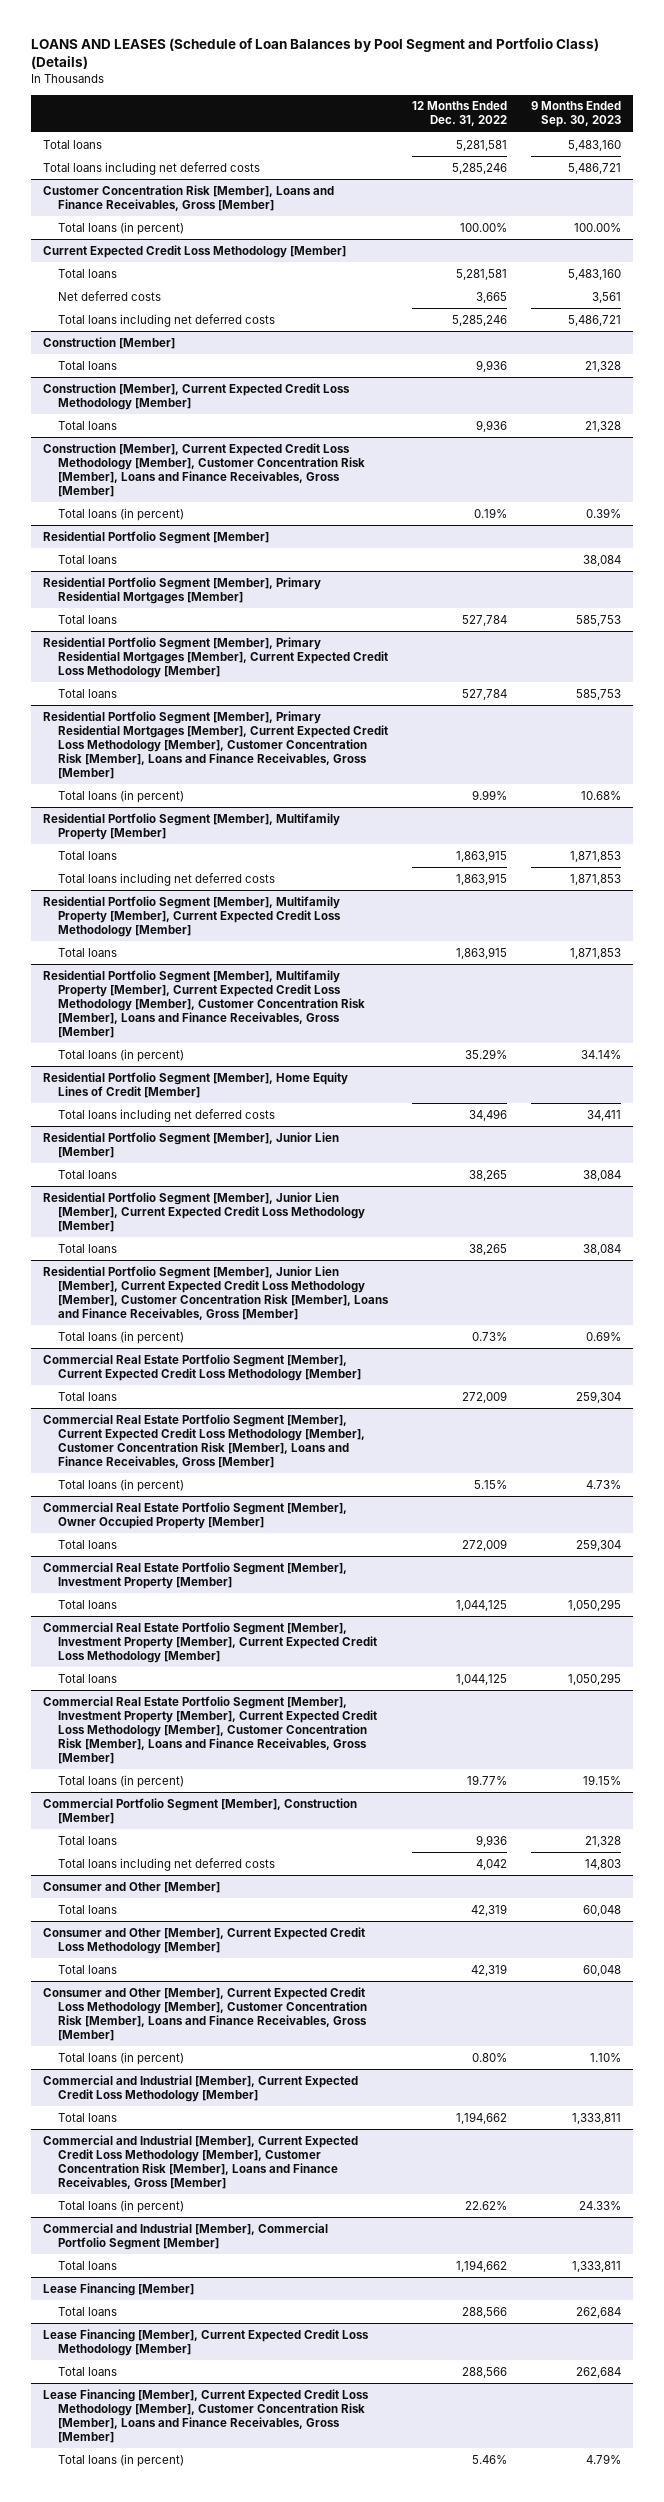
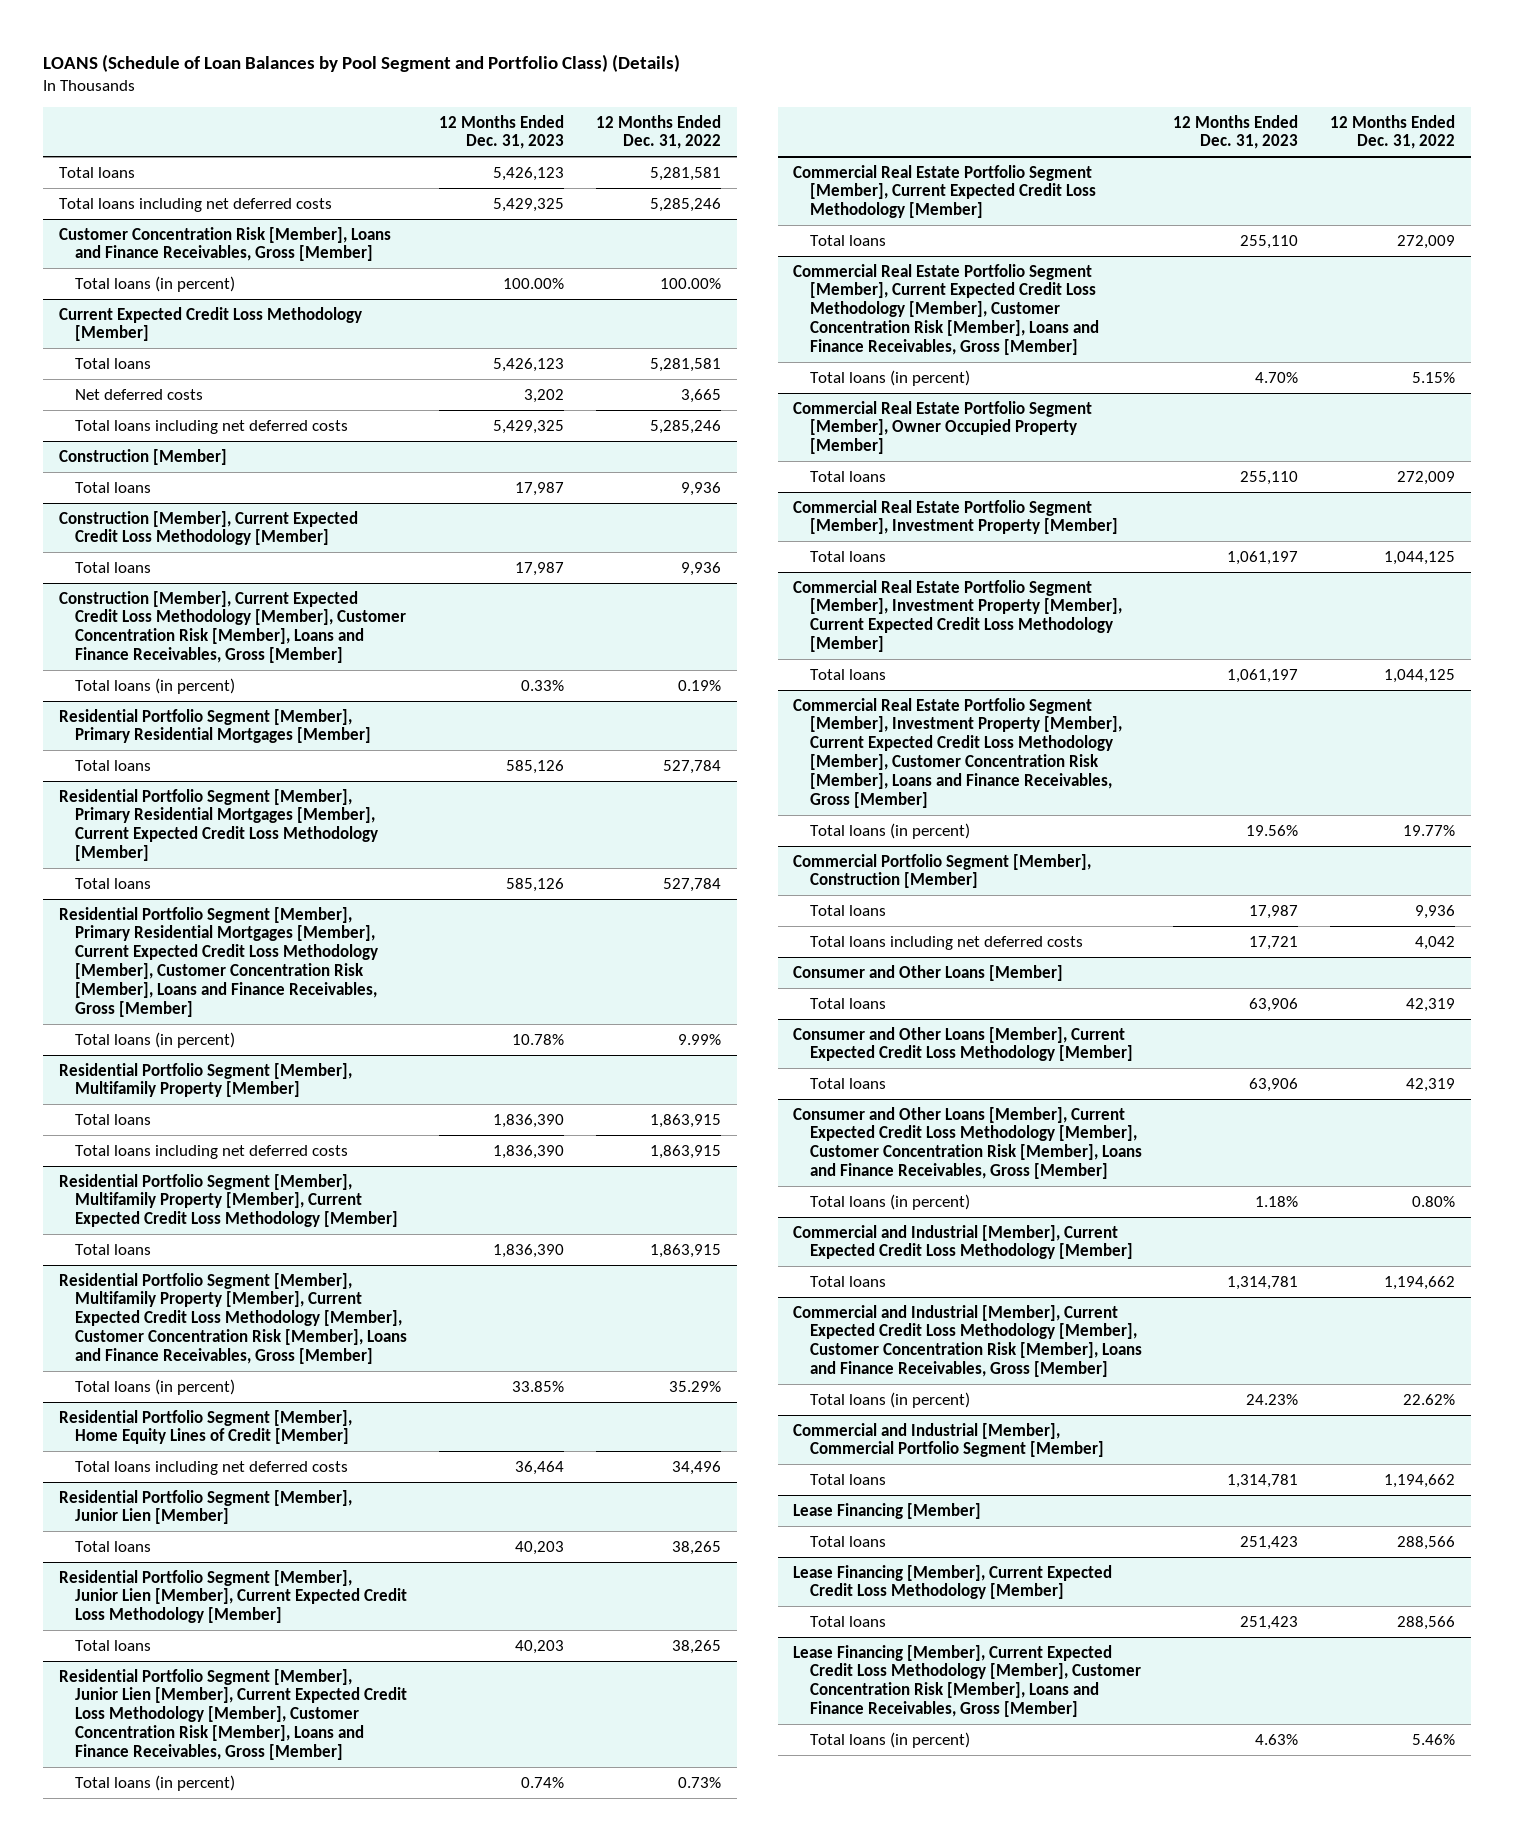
- LOANS AND LEASES (Schedule of Loan Balances by Pool Segment and Portfolio Class) (Details)
+ LOANS (Schedule of Loan Balances by Pool Segment and Portfolio Class) (Details)
- | 12 Months Ended Dec. 31, 2022 | 9 Months Ended Sep. 30, 2023
+ | 12 Months Ended Dec. 31, 2023 | 12 Months Ended Dec. 31, 2022
- Residential Portfolio Segment [Member]
- Total loans | | 38,084
- Consumer and Other [Member]
+ Consumer and Other Loans [Member]
- Consumer and Other [Member], Current Expected Credit Loss Methodology [Member]
+ Consumer and Other Loans [Member], Current Expected Credit Loss Methodology [Member]
- Consumer and Other [Member], Current Expected Credit Loss Methodology [Member], Customer Concentration Risk [Member], Loans and Finance Receivables, Gross [Member]
+ Consumer and Other Loans [Member], Current Expected Credit Loss Methodology [Member], Customer Concentration Risk [Member], Loans and Finance Receivables, Gross [Member]

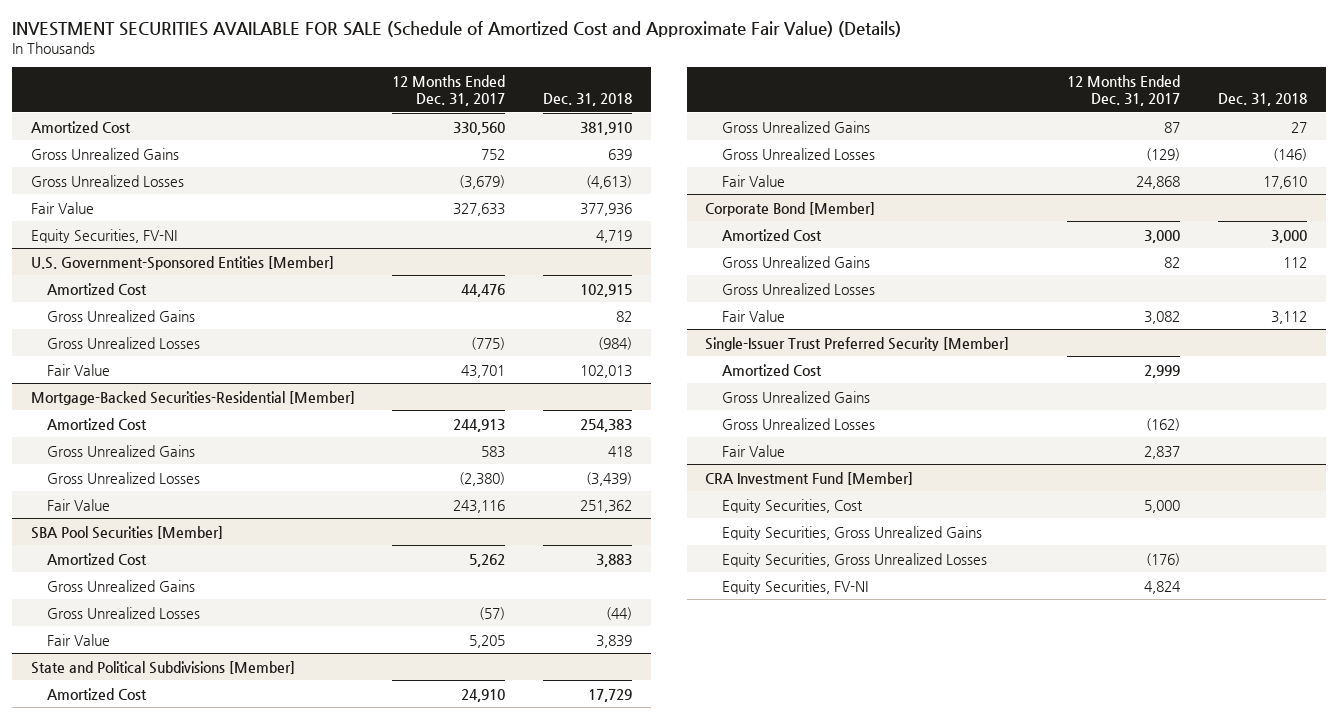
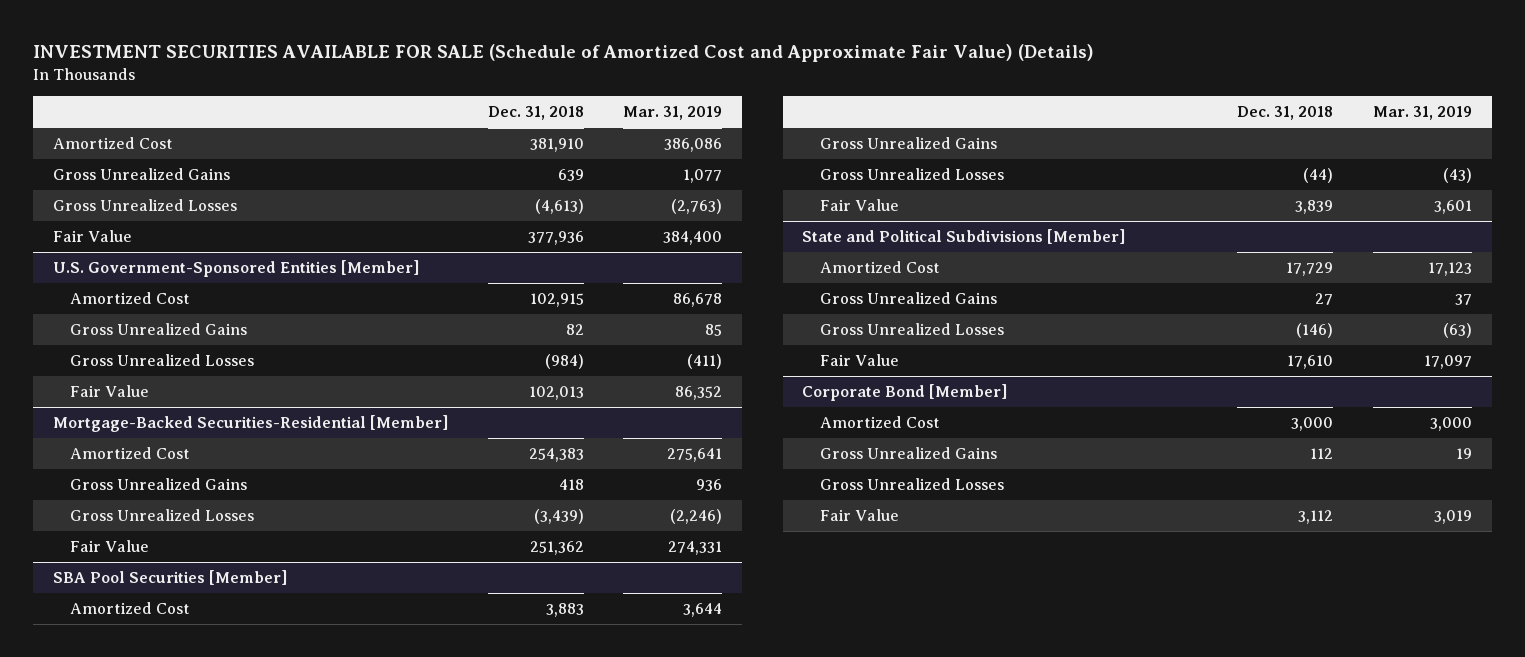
- | 12 Months Ended Dec. 31, 2017 | Dec. 31, 2018
+ | Dec. 31, 2018 | Mar. 31, 2019
- Equity Securities, FV-NI | | 4,719
- Single-Issuer Trust Preferred Security [Member]
- Amortized Cost | 2,999 |
- Gross Unrealized Gains
- Gross Unrealized Losses | (162) |
- Fair Value | 2,837 |
- CRA Investment Fund [Member]
- Equity Securities, Cost | 5,000 |
- Equity Securities, Gross Unrealized Gains
- Equity Securities, Gross Unrealized Losses | (176) |
- Equity Securities, FV-NI | 4,824 |

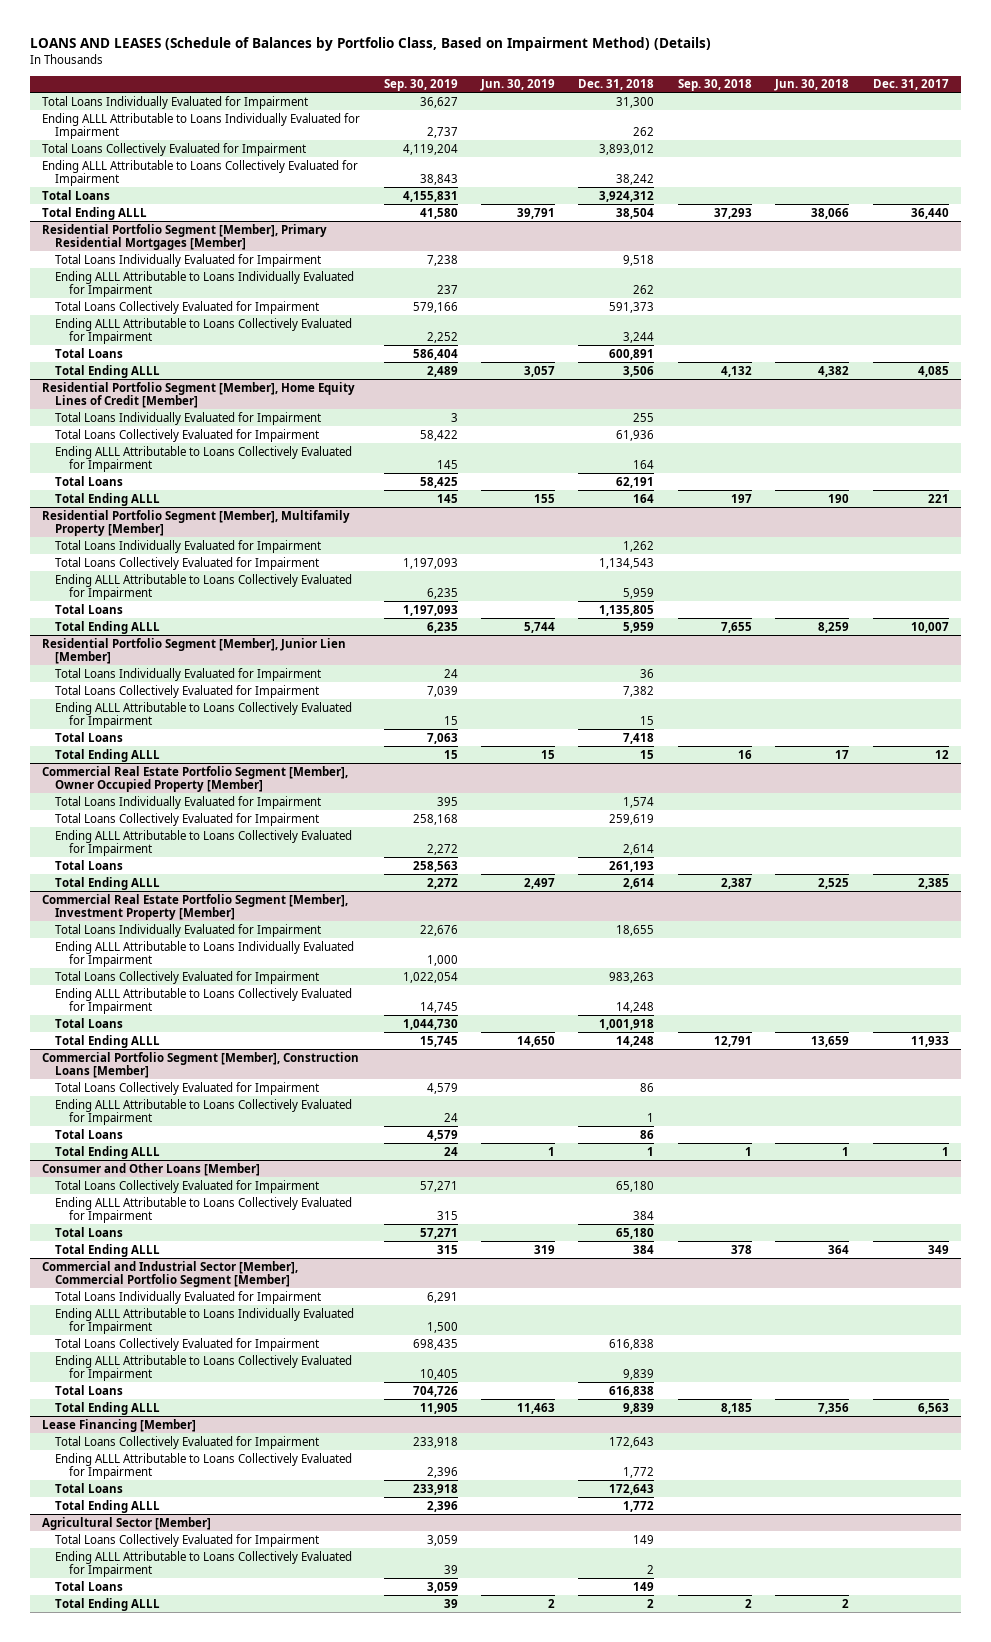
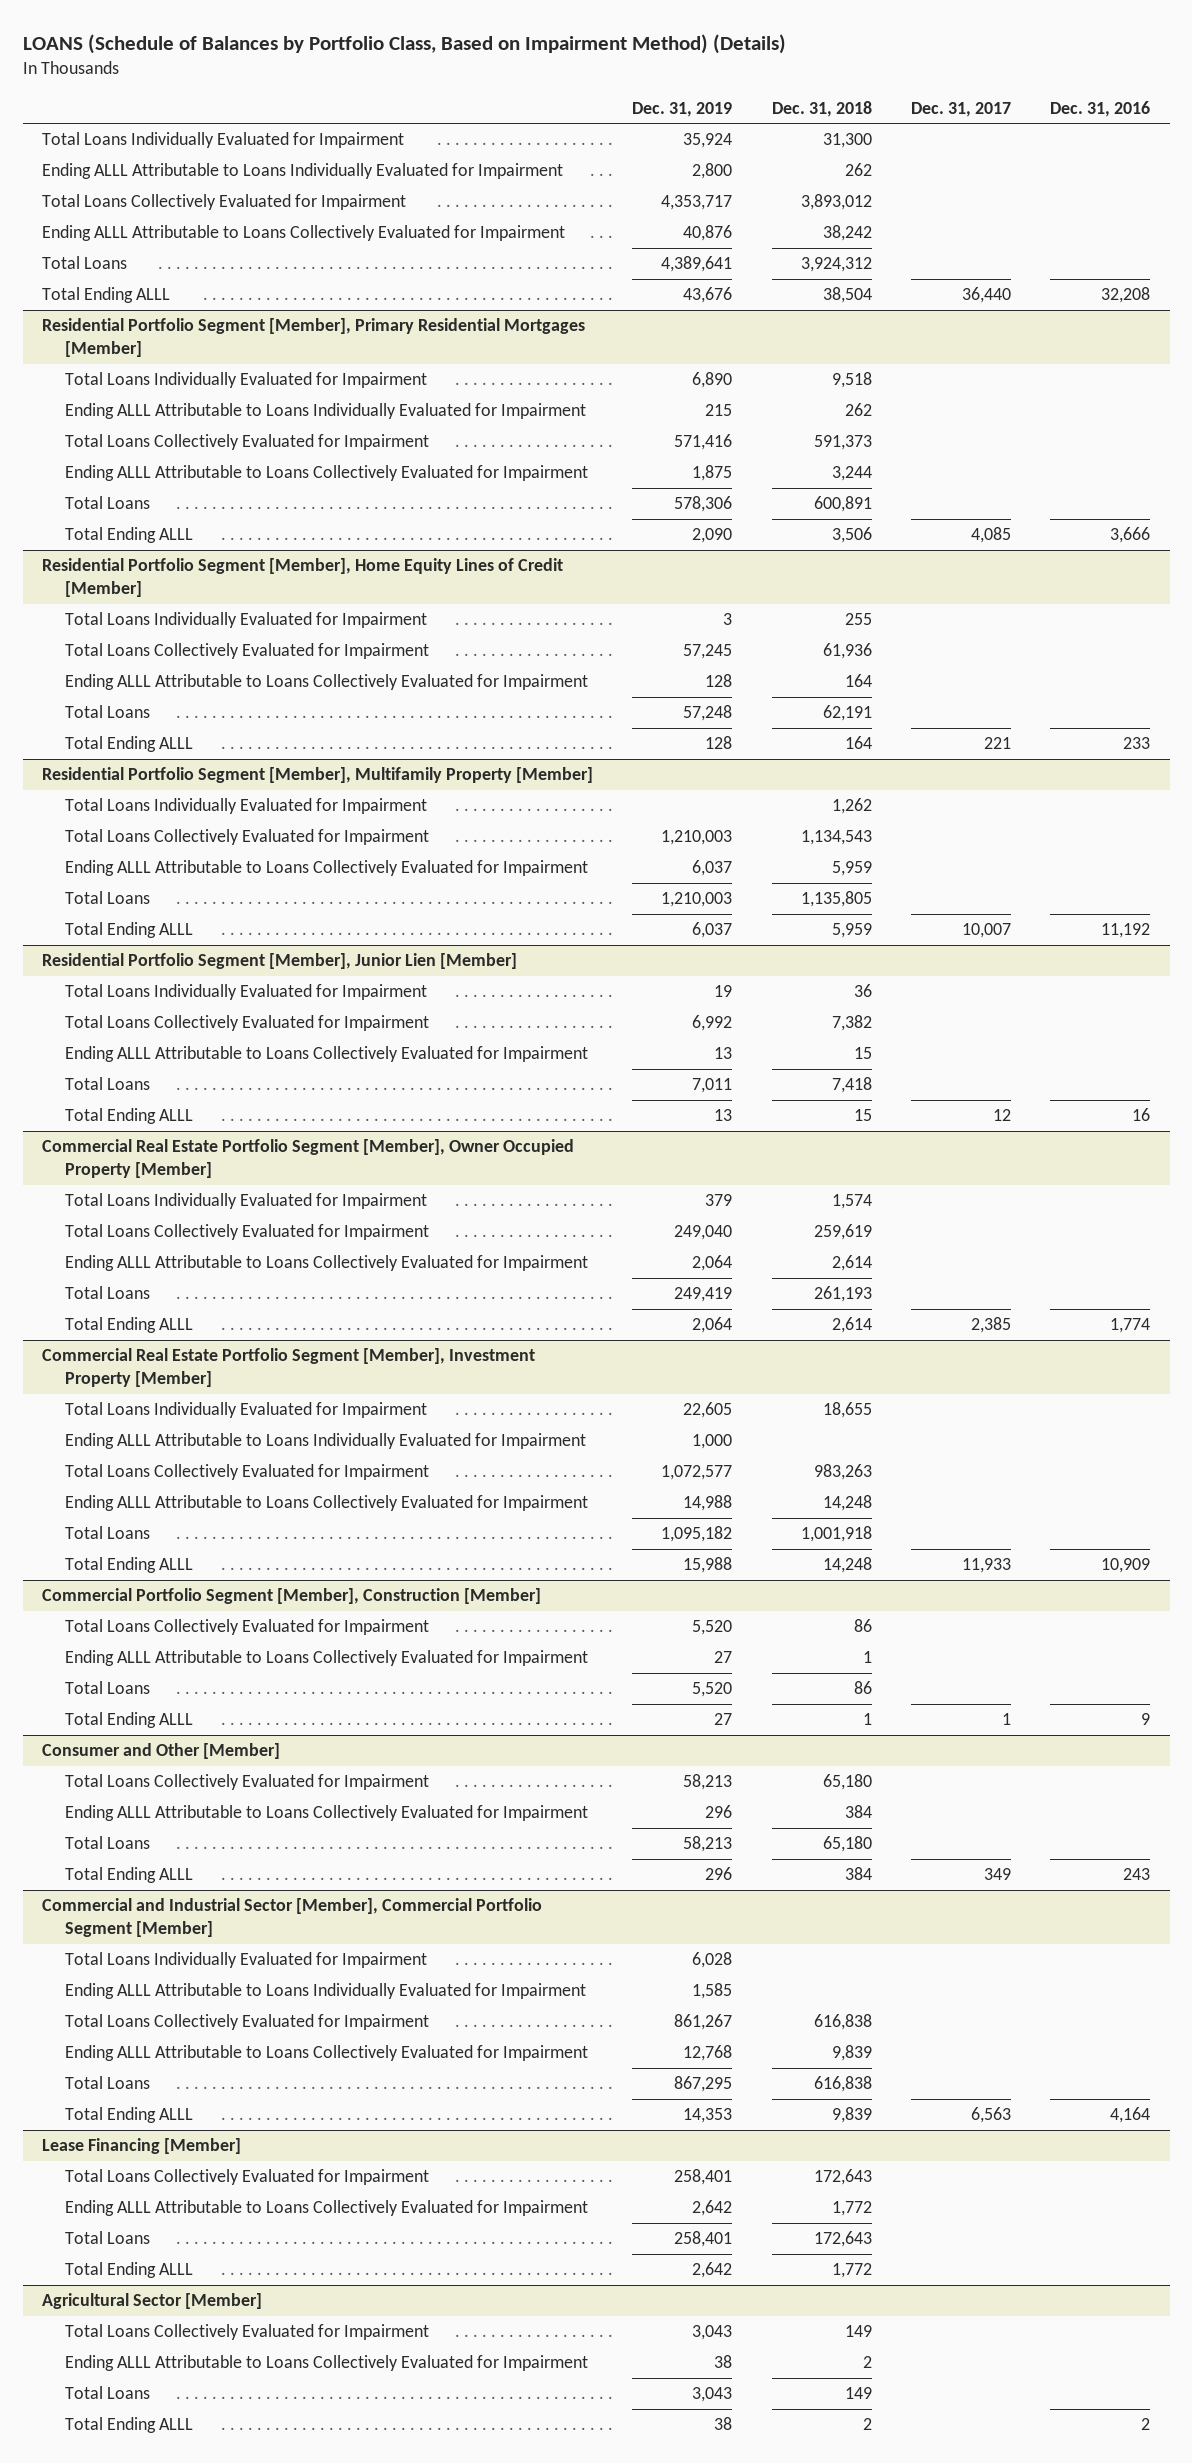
- LOANS AND LEASES (Schedule of Balances by Portfolio Class, Based on Impairment Method) (Details)
+ LOANS (Schedule of Balances by Portfolio Class, Based on Impairment Method) (Details)
- | Sep. 30, 2019 | Jun. 30, 2019 | Dec. 31, 2018 | Sep. 30, 2018 | Jun. 30, 2018 | Dec. 31, 2017
+ | Dec. 31, 2019 | Dec. 31, 2018 | Dec. 31, 2017 | Dec. 31, 2016
- Commercial Portfolio Segment [Member], Construction Loans [Member]
+ Commercial Portfolio Segment [Member], Construction [Member]
- Consumer and Other Loans [Member]
+ Consumer and Other [Member]

